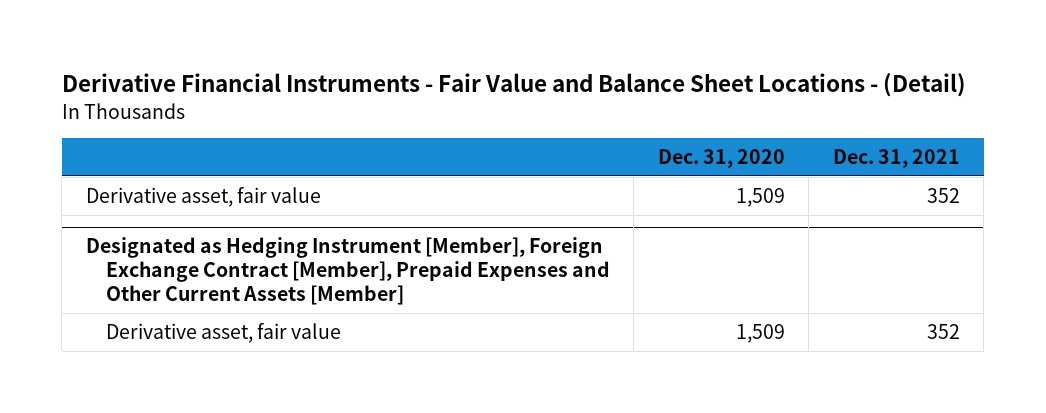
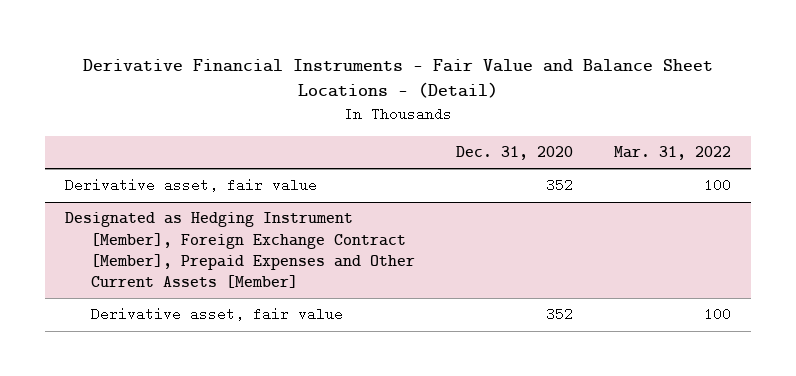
- | Dec. 31, 2020 | Dec. 31, 2021
+ | Dec. 31, 2020 | Mar. 31, 2022
- Derivative asset, fair value | 1,509 | 352
+ Derivative asset, fair value | 352 | 100
@ Designated as Hedging Instrument [Member], Foreign Exchange Contract [Member], Prepaid Expenses and Other Current Assets [Member]
- Derivative asset, fair value | 1,509 | 352
+ Derivative asset, fair value | 352 | 100

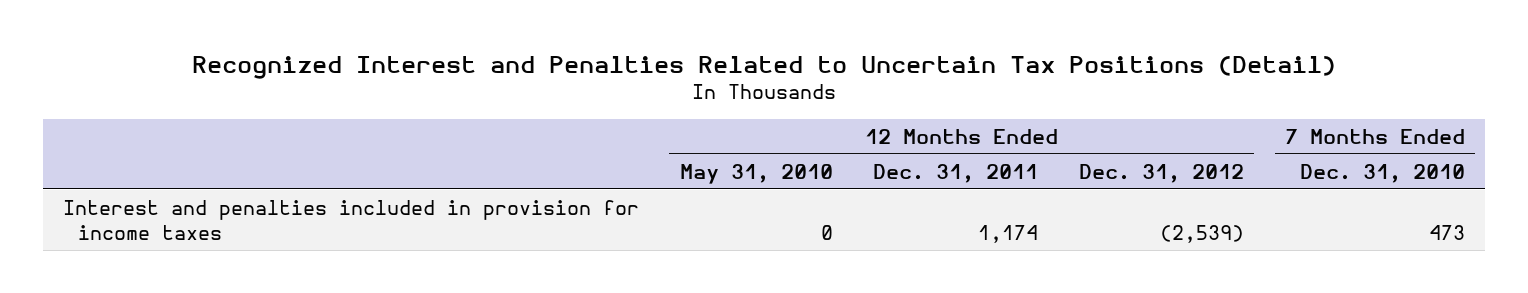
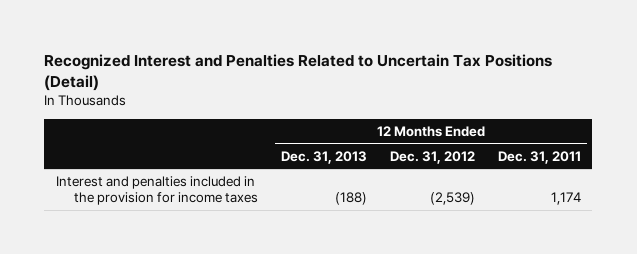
- | 12 Months Ended May 31, 2010 | 12 Months Ended Dec. 31, 2011 | 12 Months Ended Dec. 31, 2012 | 7 Months Ended Dec. 31, 2010
+ | 12 Months Ended Dec. 31, 2013 | 12 Months Ended Dec. 31, 2012 | 12 Months Ended Dec. 31, 2011
- Interest and penalties included in provision for income taxes | 0 | 1,174 | (2,539) | 473
+ Interest and penalties included in the provision for income taxes | (188) | (2,539) | 1,174

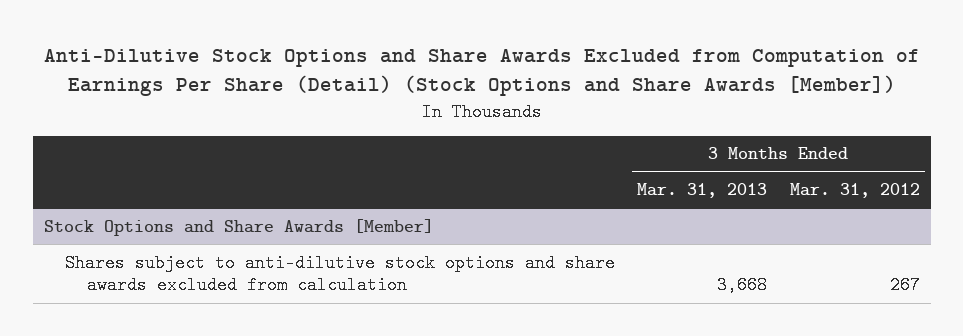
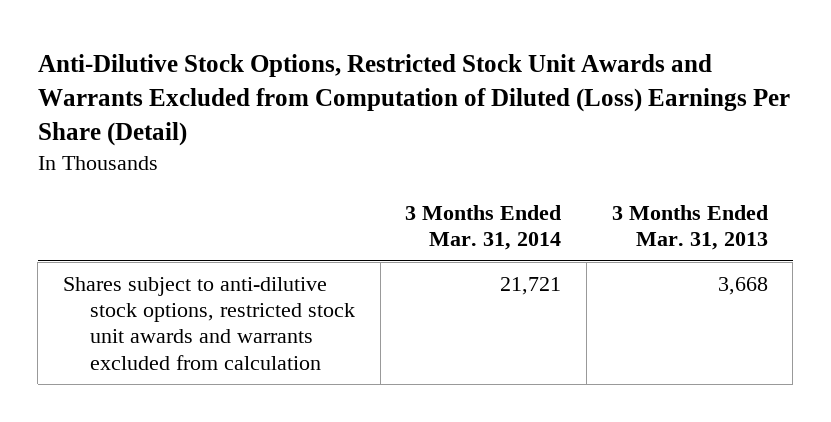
- Anti-Dilutive Stock Options and Share Awards Excluded from Computation of Earnings Per Share (Detail) (Stock Options and Share Awards [Member])
+ Anti-Dilutive Stock Options, Restricted Stock Unit Awards and Warrants Excluded from Computation of Diluted (Loss) Earnings Per Share (Detail)
- | 3 Months Ended Mar. 31, 2013 | 3 Months Ended Mar. 31, 2012
+ | 3 Months Ended Mar. 31, 2014 | 3 Months Ended Mar. 31, 2013
- Stock Options and Share Awards [Member]
- Shares subject to anti-dilutive stock options and share awards excluded from calculation | 3,668 | 267
+ Shares subject to anti-dilutive stock options, restricted stock unit awards and warrants excluded from calculation | 21,721 | 3,668

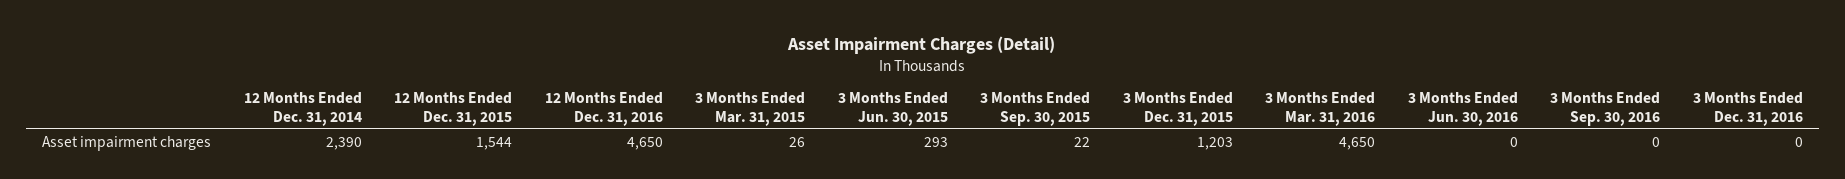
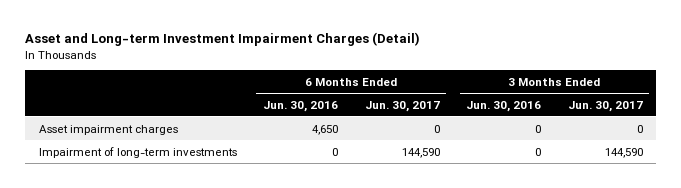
- Asset Impairment Charges (Detail)
+ Asset and Long-term Investment Impairment Charges (Detail)
- | 12 Months Ended Dec. 31, 2014 | 12 Months Ended Dec. 31, 2015 | 12 Months Ended Dec. 31, 2016 | 3 Months Ended Mar. 31, 2015 | 3 Months Ended Jun. 30, 2015 | 3 Months Ended Sep. 30, 2015 | 3 Months Ended Dec. 31, 2015 | 3 Months Ended Mar. 31, 2016 | 3 Months Ended Jun. 30, 2016 | 3 Months Ended Sep. 30, 2016 | 3 Months Ended Dec. 31, 2016
+ | 6 Months Ended Jun. 30, 2016 | 6 Months Ended Jun. 30, 2017 | 3 Months Ended Jun. 30, 2016 | 3 Months Ended Jun. 30, 2017
+ Impairment of long-term investments | 0 | 144,590 | 0 | 144,590

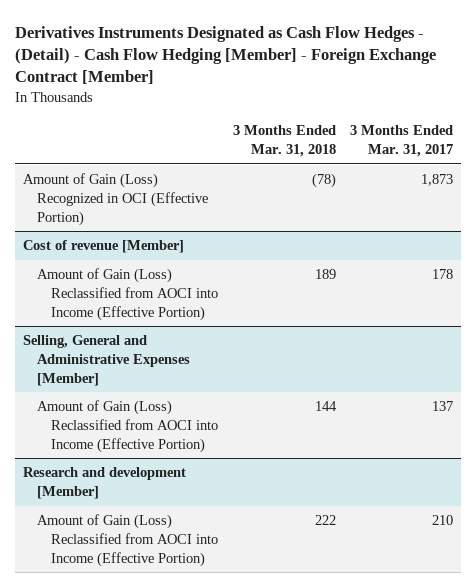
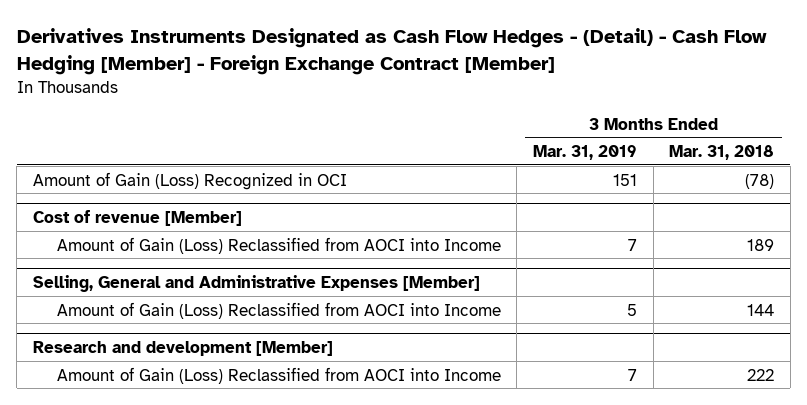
- | 3 Months Ended Mar. 31, 2018 | 3 Months Ended Mar. 31, 2017
+ | 3 Months Ended Mar. 31, 2019 | 3 Months Ended Mar. 31, 2018
- Amount of Gain (Loss) Recognized in OCI (Effective Portion) | (78) | 1,873
+ Amount of Gain (Loss) Recognized in OCI | 151 | (78)
@ Cost of revenue [Member]
- Amount of Gain (Loss) Reclassified from AOCI into Income (Effective Portion) | 189 | 178
+ Amount of Gain (Loss) Reclassified from AOCI into Income | 7 | 189
@ Selling, General and Administrative Expenses [Member]
- Amount of Gain (Loss) Reclassified from AOCI into Income (Effective Portion) | 144 | 137
+ Amount of Gain (Loss) Reclassified from AOCI into Income | 5 | 144
@ Research and development [Member]
- Amount of Gain (Loss) Reclassified from AOCI into Income (Effective Portion) | 222 | 210
+ Amount of Gain (Loss) Reclassified from AOCI into Income | 7 | 222

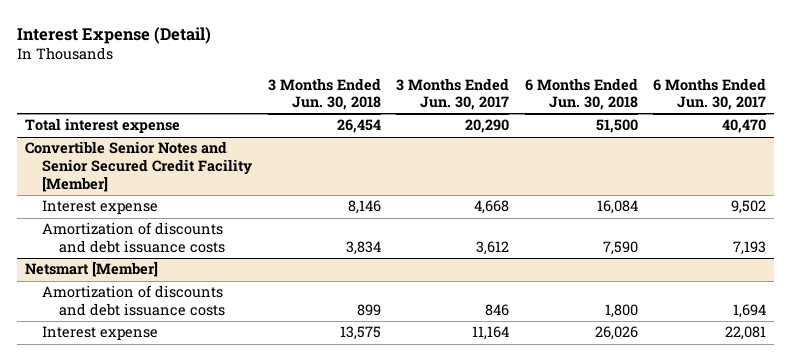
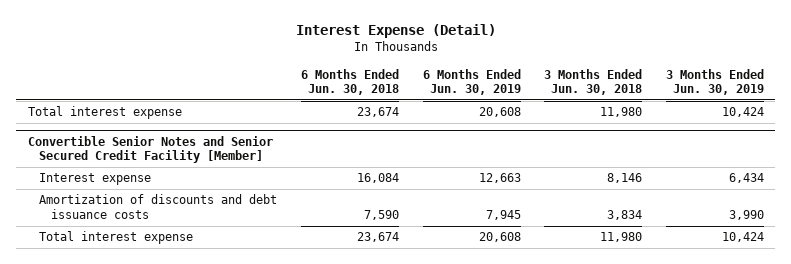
- | 3 Months Ended Jun. 30, 2018 | 3 Months Ended Jun. 30, 2017 | 6 Months Ended Jun. 30, 2018 | 6 Months Ended Jun. 30, 2017
+ | 6 Months Ended Jun. 30, 2018 | 6 Months Ended Jun. 30, 2019 | 3 Months Ended Jun. 30, 2018 | 3 Months Ended Jun. 30, 2019
- Total interest expense | 26,454 | 20,290 | 51,500 | 40,470
+ Total interest expense | 23,674 | 20,608 | 11,980 | 10,424
- Netsmart [Member]
- Amortization of discounts and debt issuance costs | 899 | 846 | 1,800 | 1,694
- Interest expense | 13,575 | 11,164 | 26,026 | 22,081
@ Convertible Senior Notes and Senior Secured Credit Facility [Member]
+ Total interest expense | 23,674 | 20,608 | 11,980 | 10,424

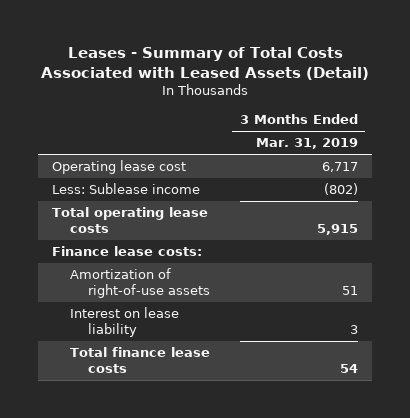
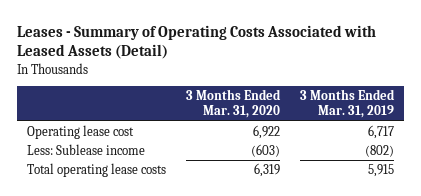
- Leases - Summary of Total Costs Associated with Leased Assets (Detail)
+ Leases - Summary of Operating Costs Associated with Leased Assets (Detail)
- | 3 Months Ended Mar. 31, 2019
+ | 3 Months Ended Mar. 31, 2020 | 3 Months Ended Mar. 31, 2019
- Finance lease costs:
- Amortization of right-of-use assets | 51
- Interest on lease liability | 3
- Total finance lease costs | 54

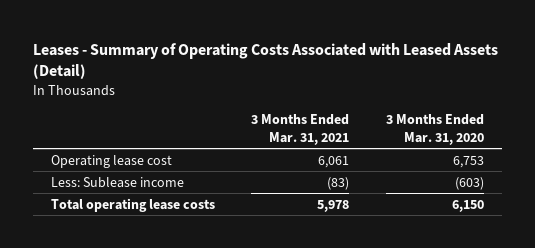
- | 3 Months Ended Mar. 31, 2020 | 3 Months Ended Mar. 31, 2019
+ | 3 Months Ended Mar. 31, 2021 | 3 Months Ended Mar. 31, 2020
- Operating lease cost | 6,922 | 6,717
+ Operating lease cost | 6,061 | 6,753
- Total operating lease costs | 6,319 | 5,915
+ Total operating lease costs | 5,978 | 6,150

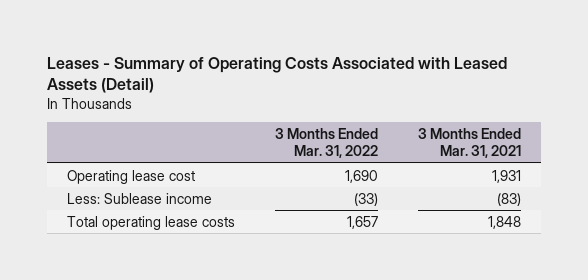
- | 3 Months Ended Mar. 31, 2021 | 3 Months Ended Mar. 31, 2020
+ | 3 Months Ended Mar. 31, 2022 | 3 Months Ended Mar. 31, 2021
- Operating lease cost | 6,061 | 6,753
+ Operating lease cost | 1,690 | 1,931
- Total operating lease costs | 5,978 | 6,150
+ Total operating lease costs | 1,657 | 1,848

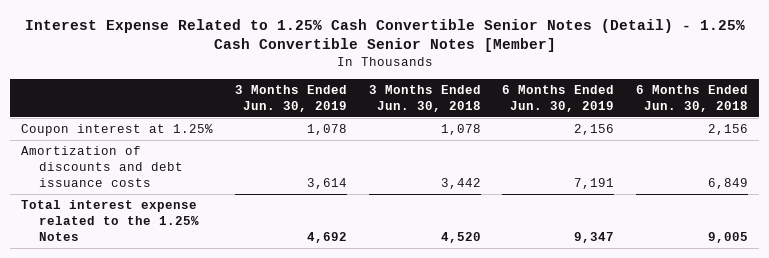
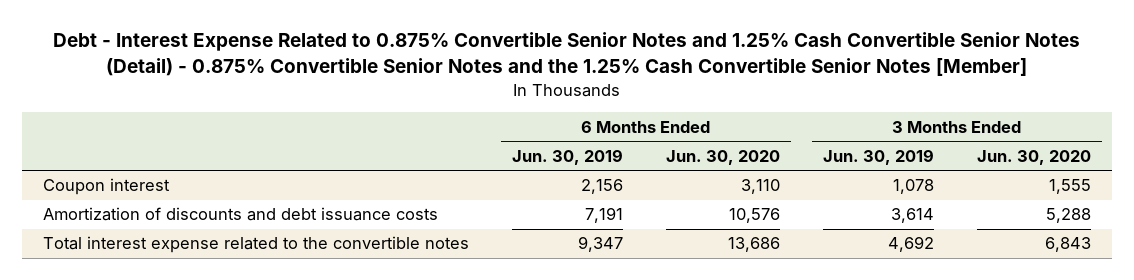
- Interest Expense Related to 1.25% Cash Convertible Senior Notes (Detail) - 1.25% Cash Convertible Senior Notes [Member]
+ Debt - Interest Expense Related to 0.875% Convertible Senior Notes and 1.25% Cash Convertible Senior Notes (Detail) - 0.875% Convertible Senior Notes and the 1.25% Cash Convertible Senior Notes [Member]
- | 3 Months Ended Jun. 30, 2019 | 3 Months Ended Jun. 30, 2018 | 6 Months Ended Jun. 30, 2019 | 6 Months Ended Jun. 30, 2018
+ | 6 Months Ended Jun. 30, 2019 | 6 Months Ended Jun. 30, 2020 | 3 Months Ended Jun. 30, 2019 | 3 Months Ended Jun. 30, 2020
- Coupon interest at 1.25% | 1,078 | 1,078 | 2,156 | 2,156
+ Coupon interest | 2,156 | 3,110 | 1,078 | 1,555
- Total interest expense related to the 1.25% Notes | 4,692 | 4,520 | 9,347 | 9,005
+ Total interest expense related to the convertible notes | 9,347 | 13,686 | 4,692 | 6,843

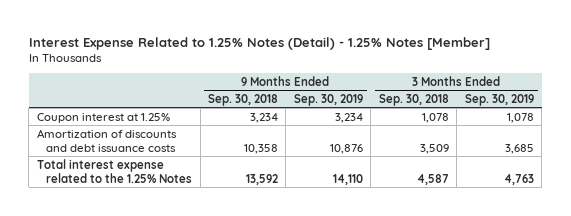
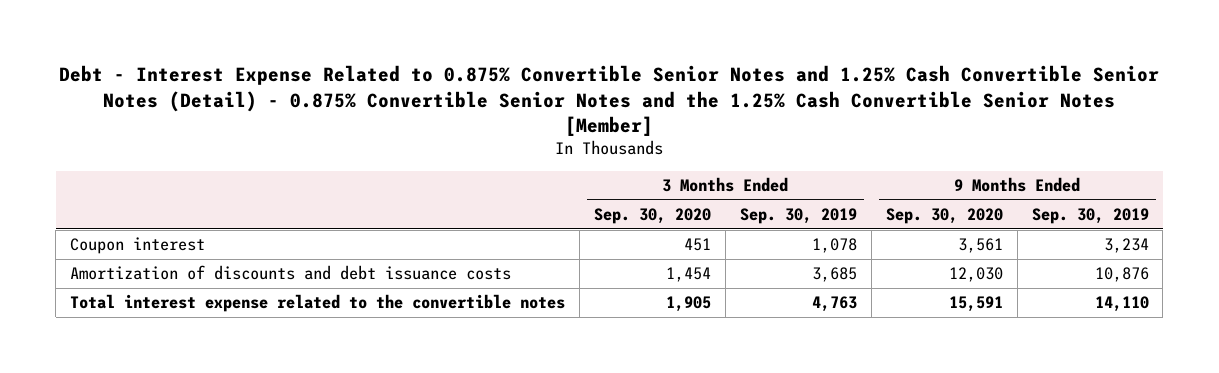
- Interest Expense Related to 1.25% Notes (Detail) - 1.25% Notes [Member]
+ Debt - Interest Expense Related to 0.875% Convertible Senior Notes and 1.25% Cash Convertible Senior Notes (Detail) - 0.875% Convertible Senior Notes and the 1.25% Cash Convertible Senior Notes [Member]
- | 9 Months Ended Sep. 30, 2018 | 9 Months Ended Sep. 30, 2019 | 3 Months Ended Sep. 30, 2018 | 3 Months Ended Sep. 30, 2019
+ | 3 Months Ended Sep. 30, 2020 | 3 Months Ended Sep. 30, 2019 | 9 Months Ended Sep. 30, 2020 | 9 Months Ended Sep. 30, 2019
- Coupon interest at 1.25% | 3,234 | 3,234 | 1,078 | 1,078
+ Coupon interest | 451 | 1,078 | 3,561 | 3,234
- Total interest expense related to the 1.25% Notes | 13,592 | 14,110 | 4,587 | 4,763
+ Total interest expense related to the convertible notes | 1,905 | 4,763 | 15,591 | 14,110

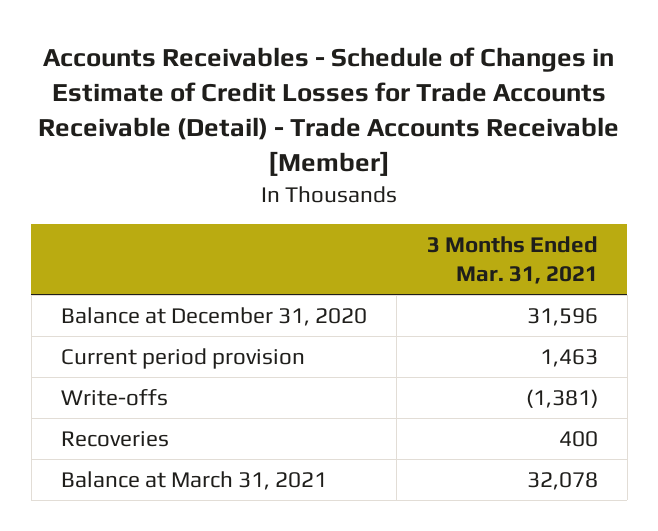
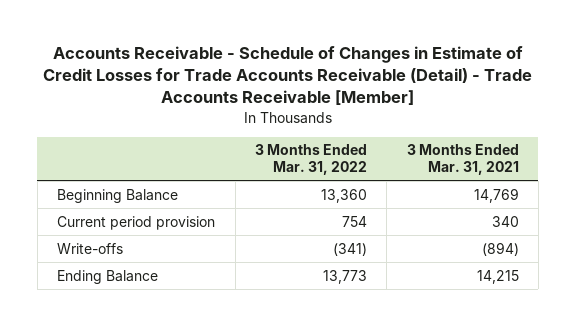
- Accounts Receivables - Schedule of Changes in Estimate of Credit Losses for Trade Accounts Receivable (Detail) - Trade Accounts Receivable [Member]
+ Accounts Receivable - Schedule of Changes in Estimate of Credit Losses for Trade Accounts Receivable (Detail) - Trade Accounts Receivable [Member]
- | 3 Months Ended Mar. 31, 2021
+ | 3 Months Ended Mar. 31, 2022 | 3 Months Ended Mar. 31, 2021
- Balance at December 31, 2020 | 31,596
- Current period provision | 1,463
- Write-offs | (1,381)
- Recoveries | 400
- Balance at March 31, 2021 | 32,078
+ Beginning Balance | 13,360 | 14,769
+ Current period provision | 754 | 340
+ Write-offs | (341) | (894)
+ Ending Balance | 13,773 | 14,215

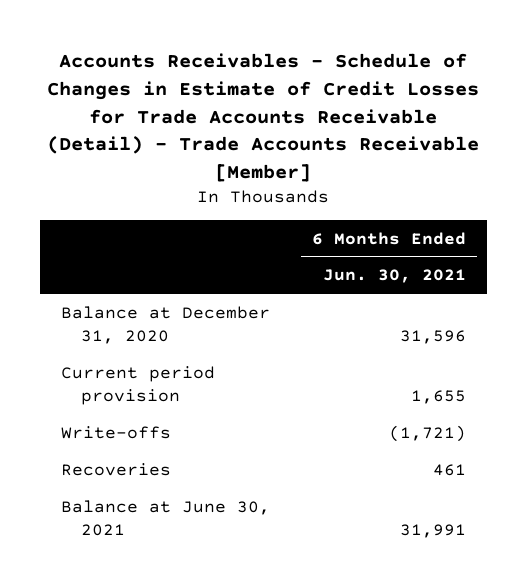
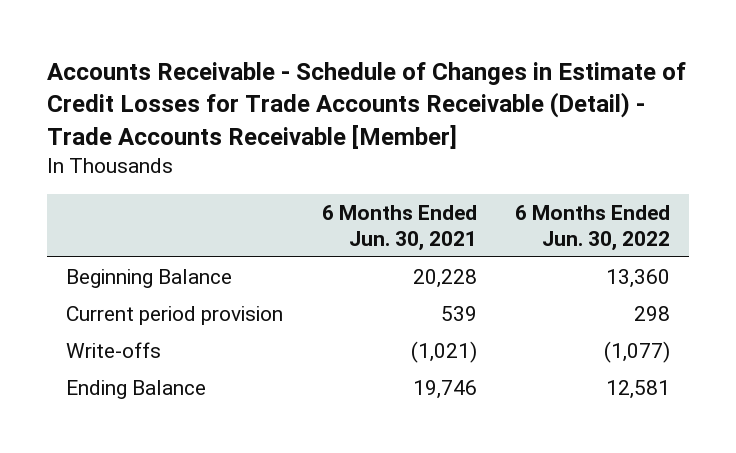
- Accounts Receivables - Schedule of Changes in Estimate of Credit Losses for Trade Accounts Receivable (Detail) - Trade Accounts Receivable [Member]
+ Accounts Receivable - Schedule of Changes in Estimate of Credit Losses for Trade Accounts Receivable (Detail) - Trade Accounts Receivable [Member]
- | 6 Months Ended Jun. 30, 2021
+ | 6 Months Ended Jun. 30, 2021 | 6 Months Ended Jun. 30, 2022
- Balance at December 31, 2020 | 31,596
- Current period provision | 1,655
- Write-offs | (1,721)
- Recoveries | 461
- Balance at June 30, 2021 | 31,991
+ Beginning Balance | 20,228 | 13,360
+ Current period provision | 539 | 298
+ Write-offs | (1,021) | (1,077)
+ Ending Balance | 19,746 | 12,581

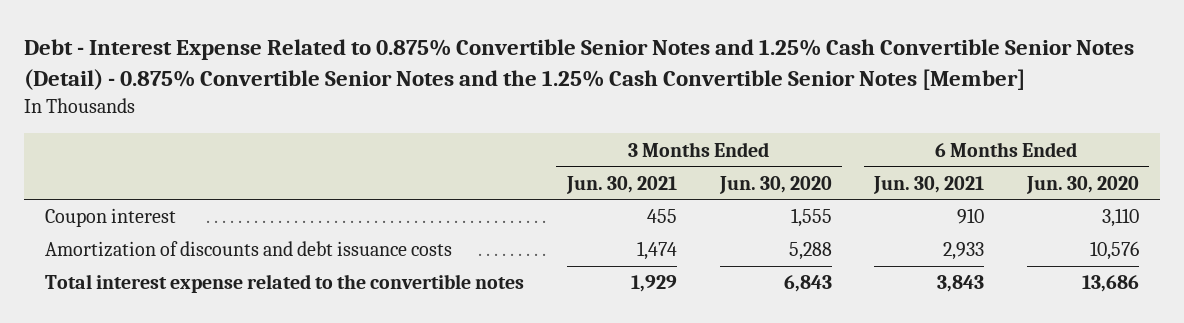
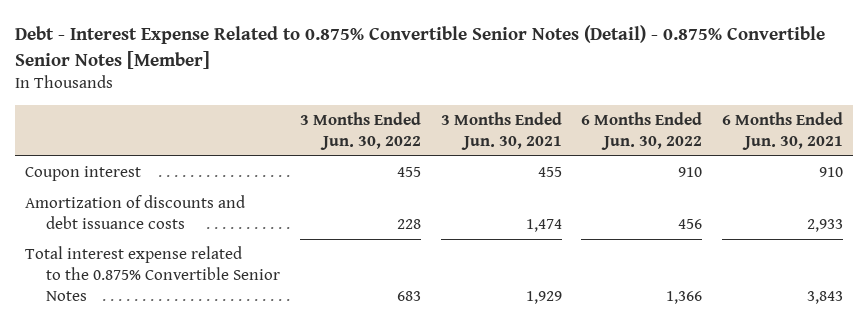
- Debt - Interest Expense Related to 0.875% Convertible Senior Notes and 1.25% Cash Convertible Senior Notes (Detail) - 0.875% Convertible Senior Notes and the 1.25% Cash Convertible Senior Notes [Member]
+ Debt - Interest Expense Related to 0.875% Convertible Senior Notes (Detail) - 0.875% Convertible Senior Notes [Member]
- | 3 Months Ended Jun. 30, 2021 | 3 Months Ended Jun. 30, 2020 | 6 Months Ended Jun. 30, 2021 | 6 Months Ended Jun. 30, 2020
+ | 3 Months Ended Jun. 30, 2022 | 3 Months Ended Jun. 30, 2021 | 6 Months Ended Jun. 30, 2022 | 6 Months Ended Jun. 30, 2021
- Total interest expense related to the convertible notes | 1,929 | 6,843 | 3,843 | 13,686
+ Total interest expense related to the 0.875% Convertible Senior Notes | 683 | 1,929 | 1,366 | 3,843

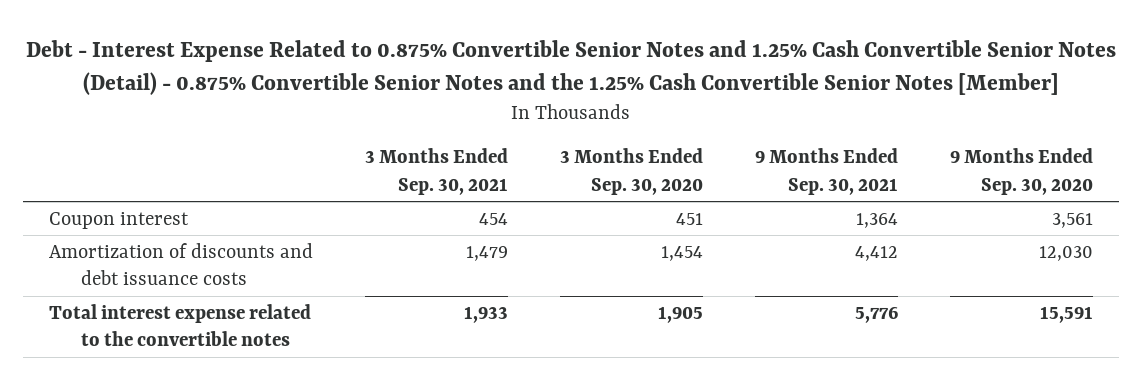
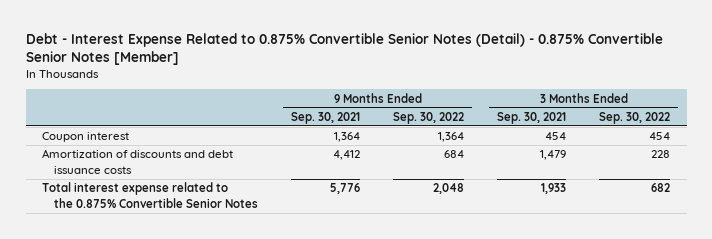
- Debt - Interest Expense Related to 0.875% Convertible Senior Notes and 1.25% Cash Convertible Senior Notes (Detail) - 0.875% Convertible Senior Notes and the 1.25% Cash Convertible Senior Notes [Member]
+ Debt - Interest Expense Related to 0.875% Convertible Senior Notes (Detail) - 0.875% Convertible Senior Notes [Member]
- | 3 Months Ended Sep. 30, 2021 | 3 Months Ended Sep. 30, 2020 | 9 Months Ended Sep. 30, 2021 | 9 Months Ended Sep. 30, 2020
+ | 9 Months Ended Sep. 30, 2021 | 9 Months Ended Sep. 30, 2022 | 3 Months Ended Sep. 30, 2021 | 3 Months Ended Sep. 30, 2022
- Total interest expense related to the convertible notes | 1,933 | 1,905 | 5,776 | 15,591
+ Total interest expense related to the 0.875% Convertible Senior Notes | 5,776 | 2,048 | 1,933 | 682

